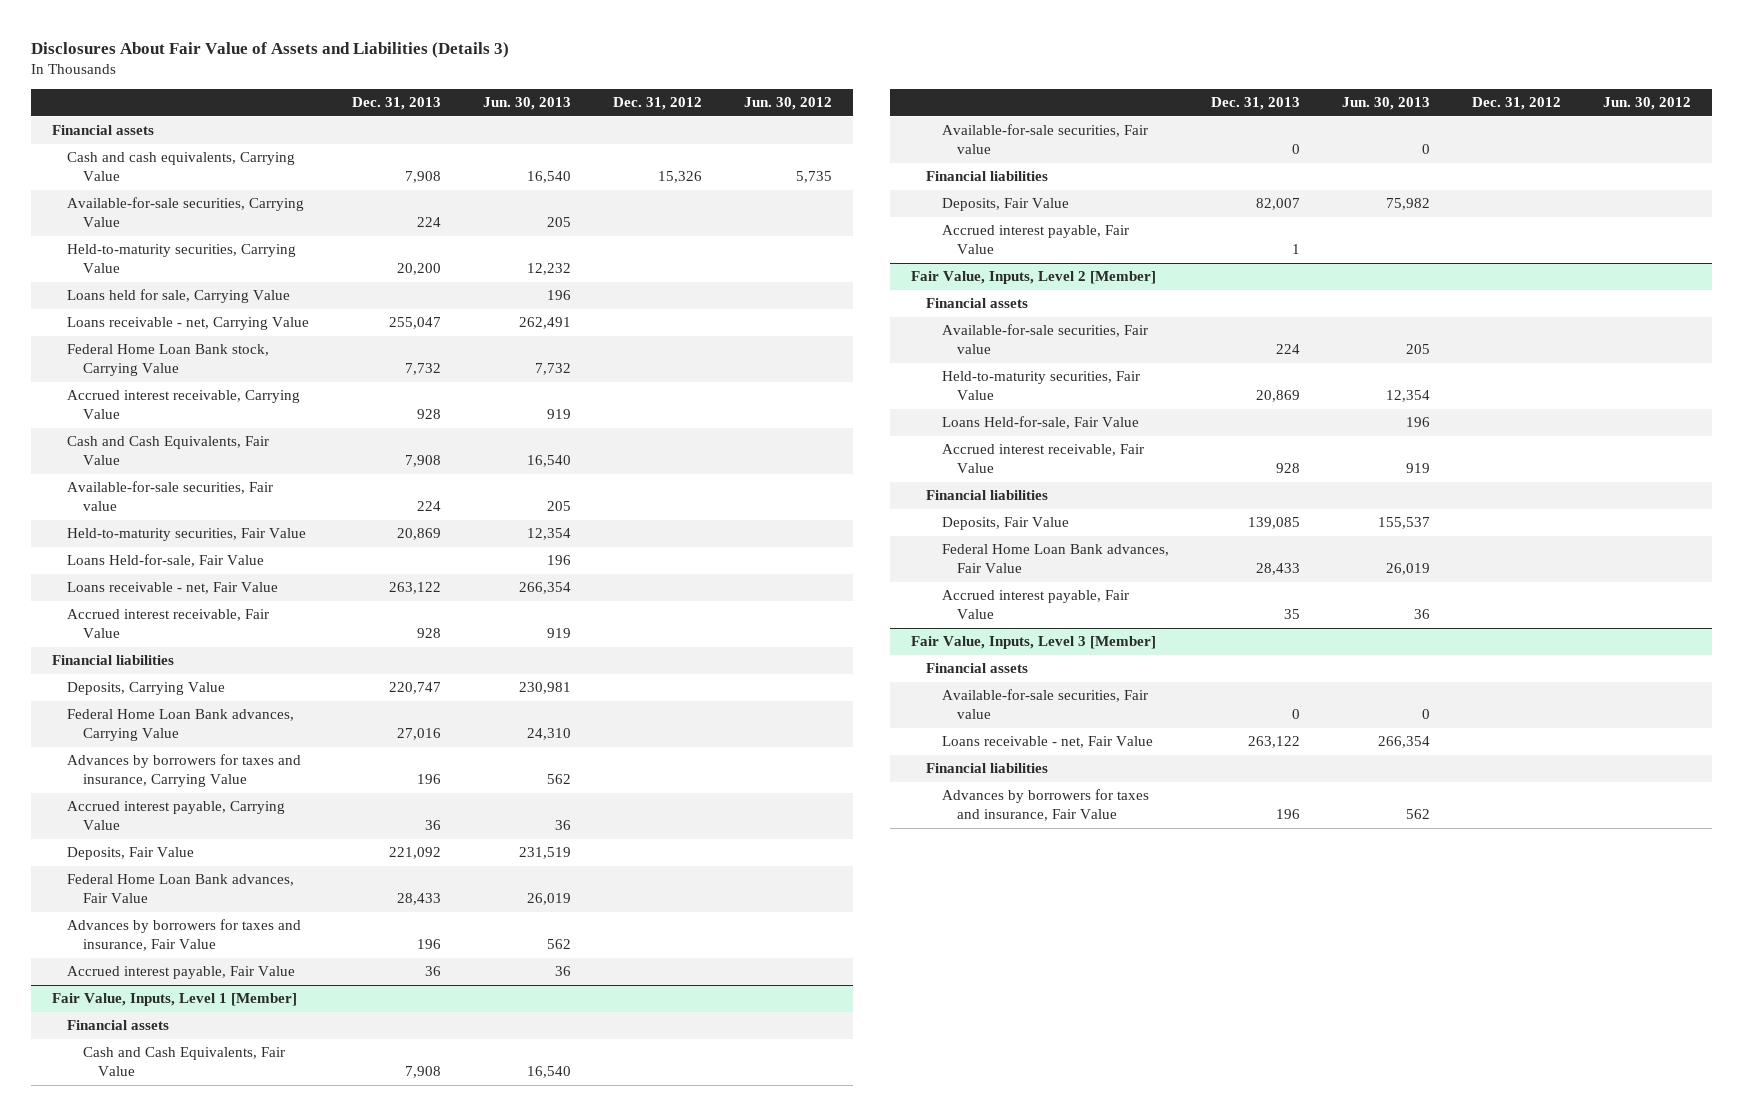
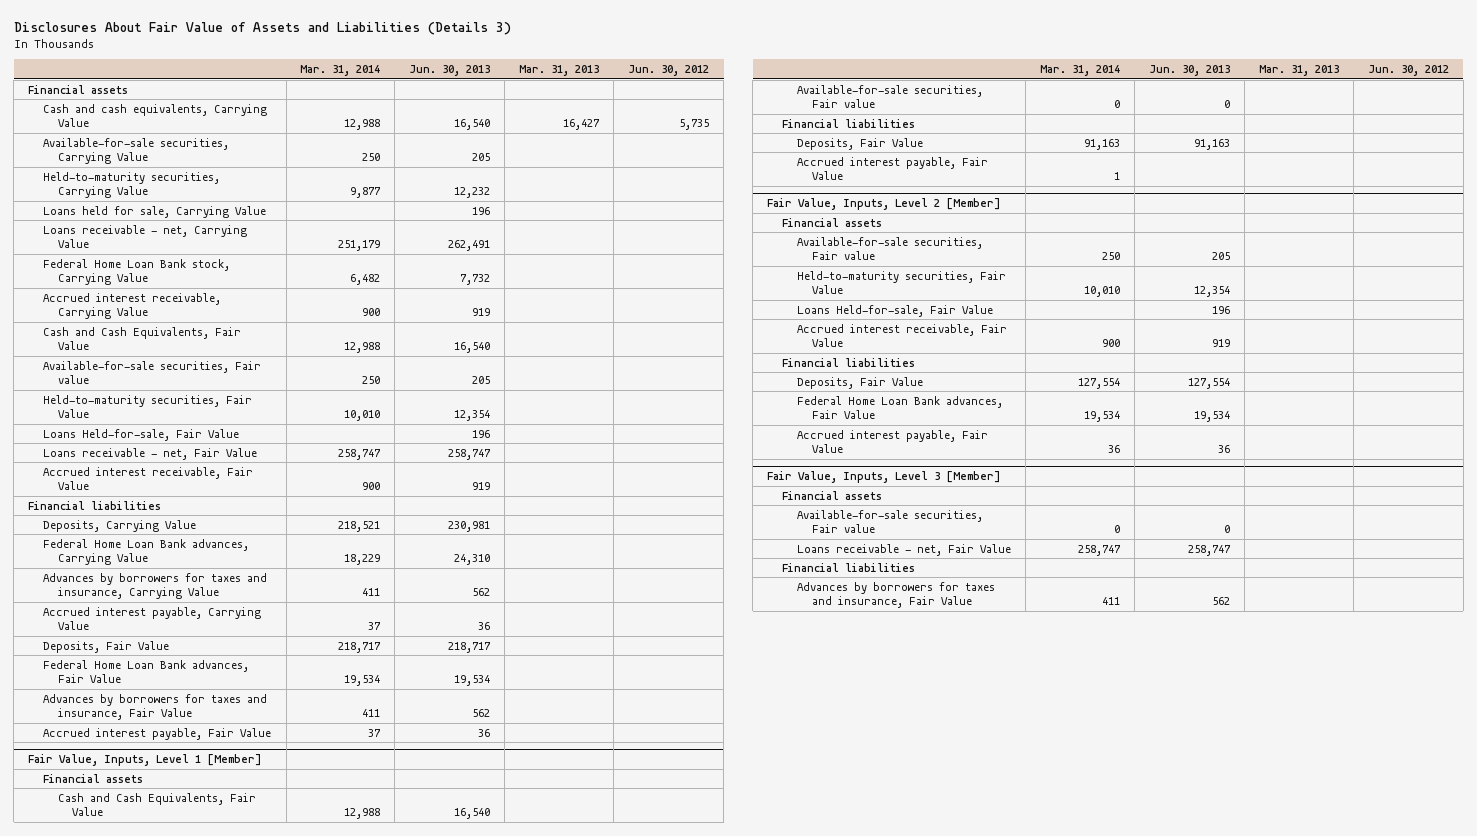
- | Dec. 31, 2013 | Jun. 30, 2013 | Dec. 31, 2012 | Jun. 30, 2012
+ | Mar. 31, 2014 | Jun. 30, 2013 | Mar. 31, 2013 | Jun. 30, 2012
- Loans receivable - net, Fair Value | 263,122 | 266,354 | |
+ Loans receivable - net, Fair Value | 258,747 | 258,747 | |
- Deposits, Fair Value | 221,092 | 231,519 | |
- Federal Home Loan Bank advances, Fair Value | 28,433 | 26,019 | |
+ Deposits, Fair Value | 218,717 | 218,717 | |
+ Federal Home Loan Bank advances, Fair Value | 19,534 | 19,534 | |
@ Fair Value, Inputs, Level 1 [Member]
- Deposits, Fair Value | 82,007 | 75,982 | |
+ Deposits, Fair Value | 91,163 | 91,163 | |
@ Fair Value, Inputs, Level 2 [Member]
- Deposits, Fair Value | 139,085 | 155,537 | |
- Federal Home Loan Bank advances, Fair Value | 28,433 | 26,019 | |
+ Deposits, Fair Value | 127,554 | 127,554 | |
+ Federal Home Loan Bank advances, Fair Value | 19,534 | 19,534 | |
@ Fair Value, Inputs, Level 3 [Member]
- Loans receivable - net, Fair Value | 263,122 | 266,354 | |
+ Loans receivable - net, Fair Value | 258,747 | 258,747 | |

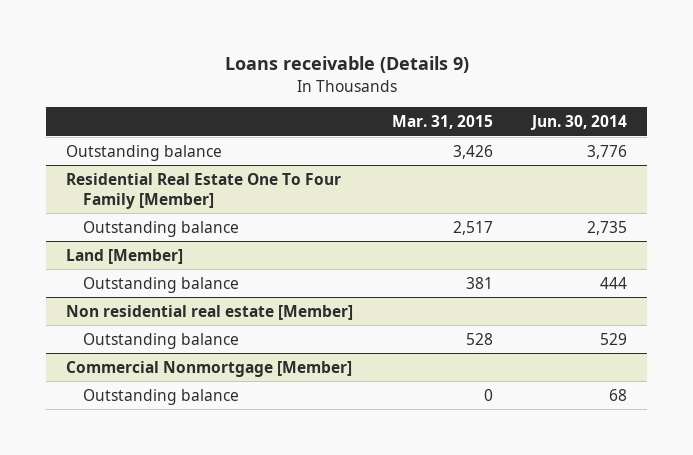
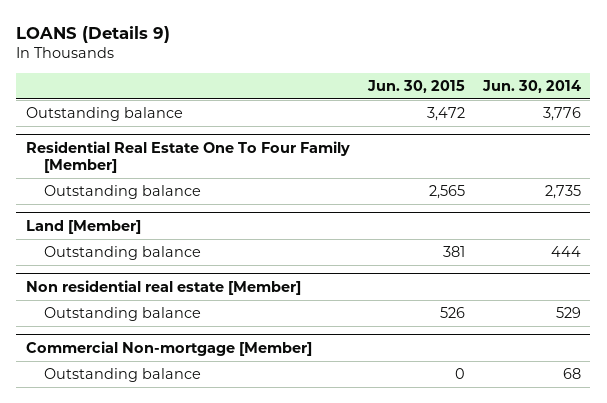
- Loans receivable (Details 9)
+ LOANS (Details 9)
- | Mar. 31, 2015 | Jun. 30, 2014
+ | Jun. 30, 2015 | Jun. 30, 2014
- Commercial Nonmortgage [Member]
+ Commercial Non-mortgage [Member]

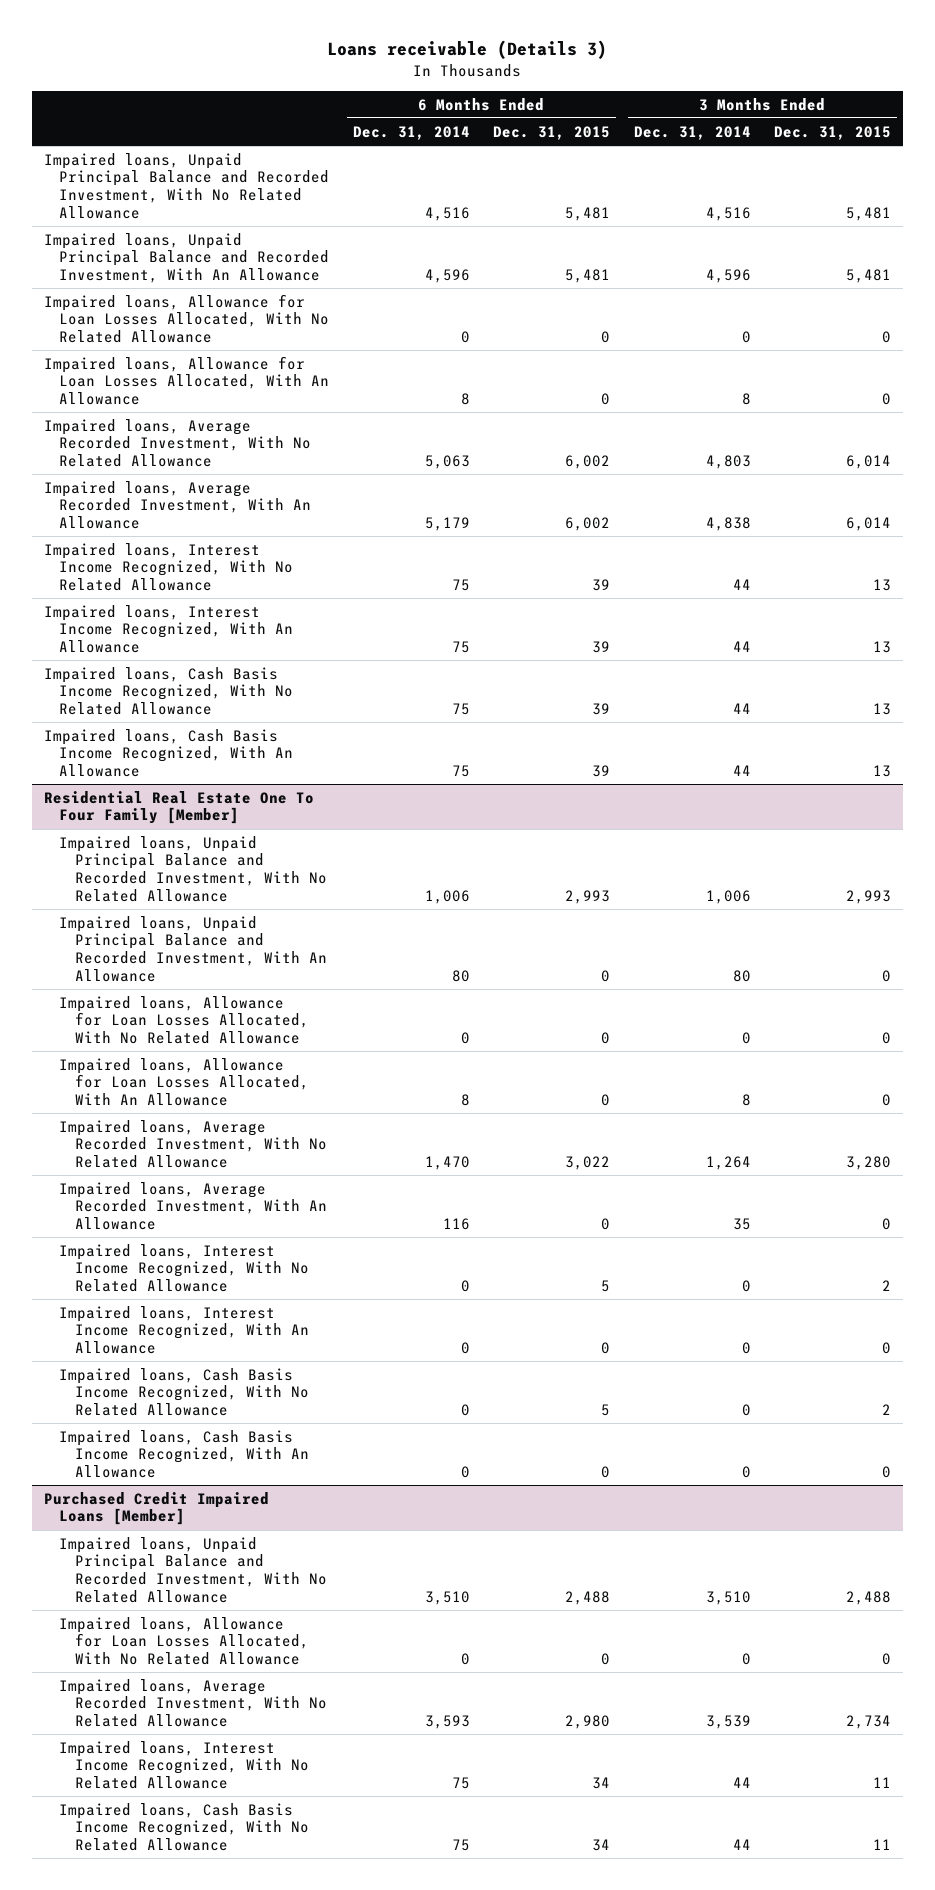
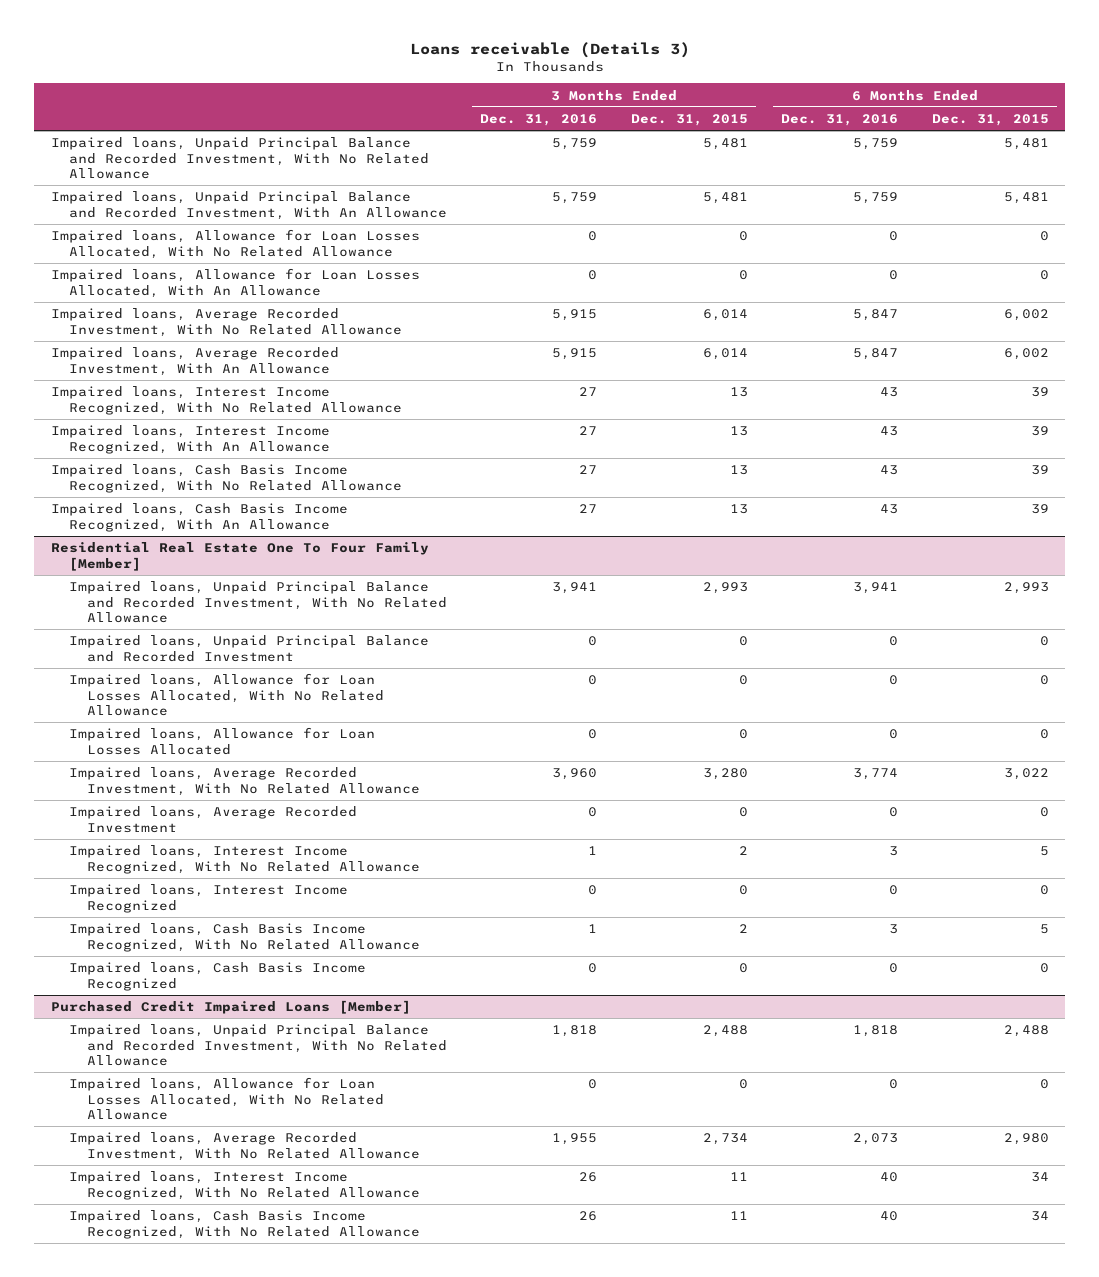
- | 6 Months Ended Dec. 31, 2014 | 6 Months Ended Dec. 31, 2015 | 3 Months Ended Dec. 31, 2014 | 3 Months Ended Dec. 31, 2015
+ | 3 Months Ended Dec. 31, 2016 | 3 Months Ended Dec. 31, 2015 | 6 Months Ended Dec. 31, 2016 | 6 Months Ended Dec. 31, 2015
@ Residential Real Estate One To Four Family [Member]
- Impaired loans, Unpaid Principal Balance and Recorded Investment, With An Allowance | 80 | 0 | 80 | 0
+ Impaired loans, Unpaid Principal Balance and Recorded Investment | 0 | 0 | 0 | 0
- Impaired loans, Allowance for Loan Losses Allocated, With An Allowance | 8 | 0 | 8 | 0
+ Impaired loans, Allowance for Loan Losses Allocated | 0 | 0 | 0 | 0
- Impaired loans, Average Recorded Investment, With An Allowance | 116 | 0 | 35 | 0
+ Impaired loans, Average Recorded Investment | 0 | 0 | 0 | 0
- Impaired loans, Interest Income Recognized, With An Allowance | 0 | 0 | 0 | 0
+ Impaired loans, Interest Income Recognized | 0 | 0 | 0 | 0
- Impaired loans, Cash Basis Income Recognized, With An Allowance | 0 | 0 | 0 | 0
+ Impaired loans, Cash Basis Income Recognized | 0 | 0 | 0 | 0

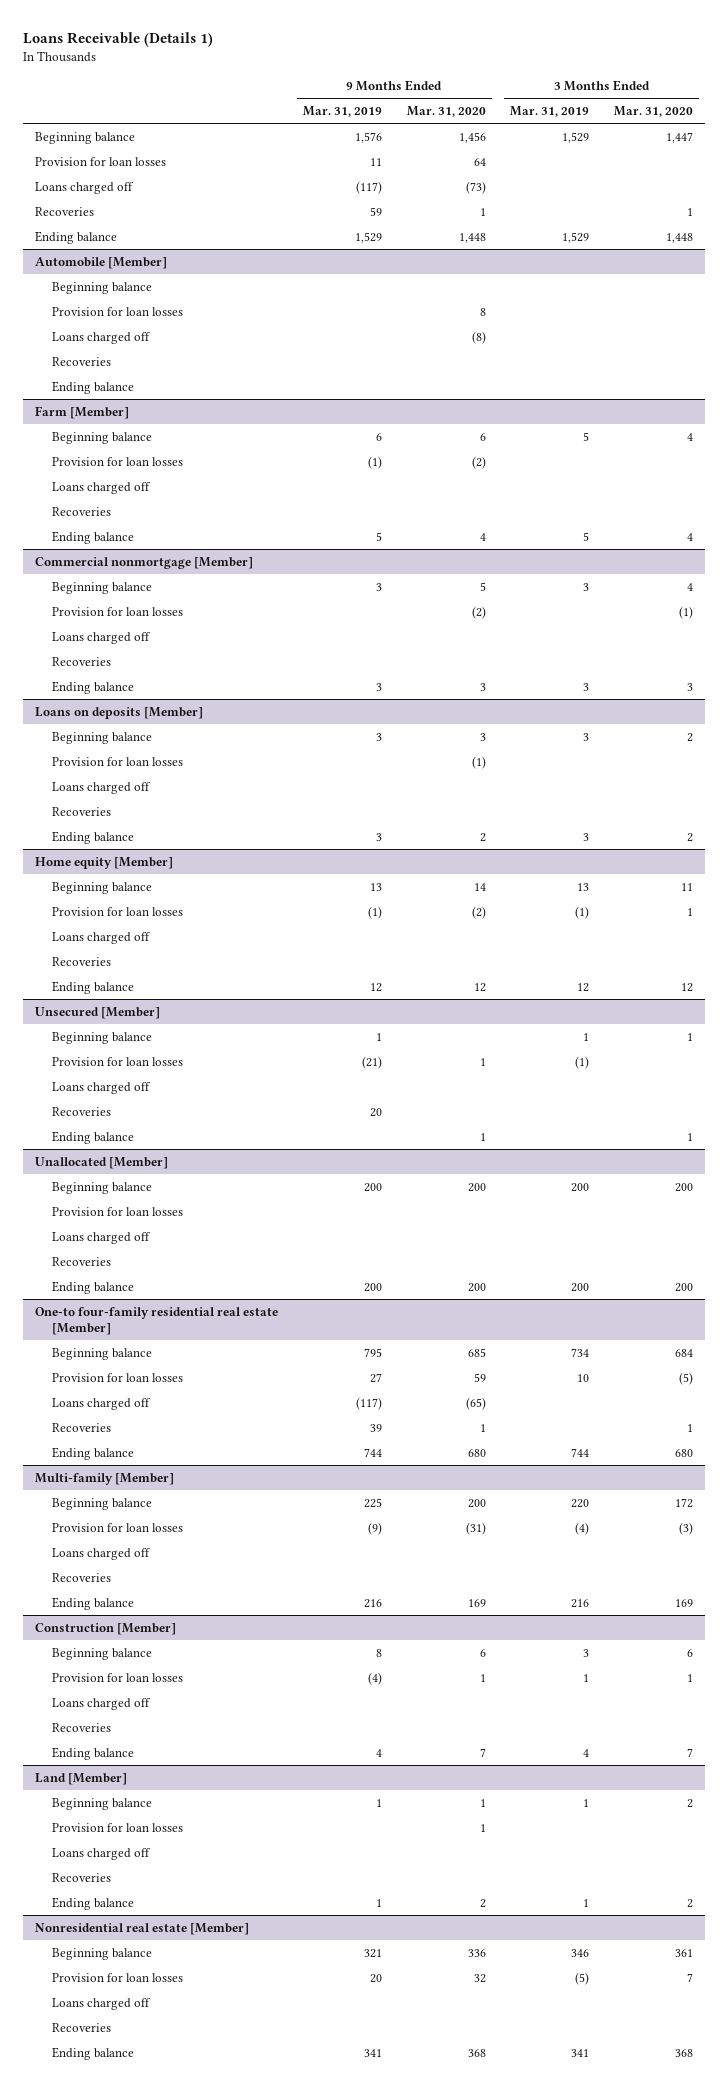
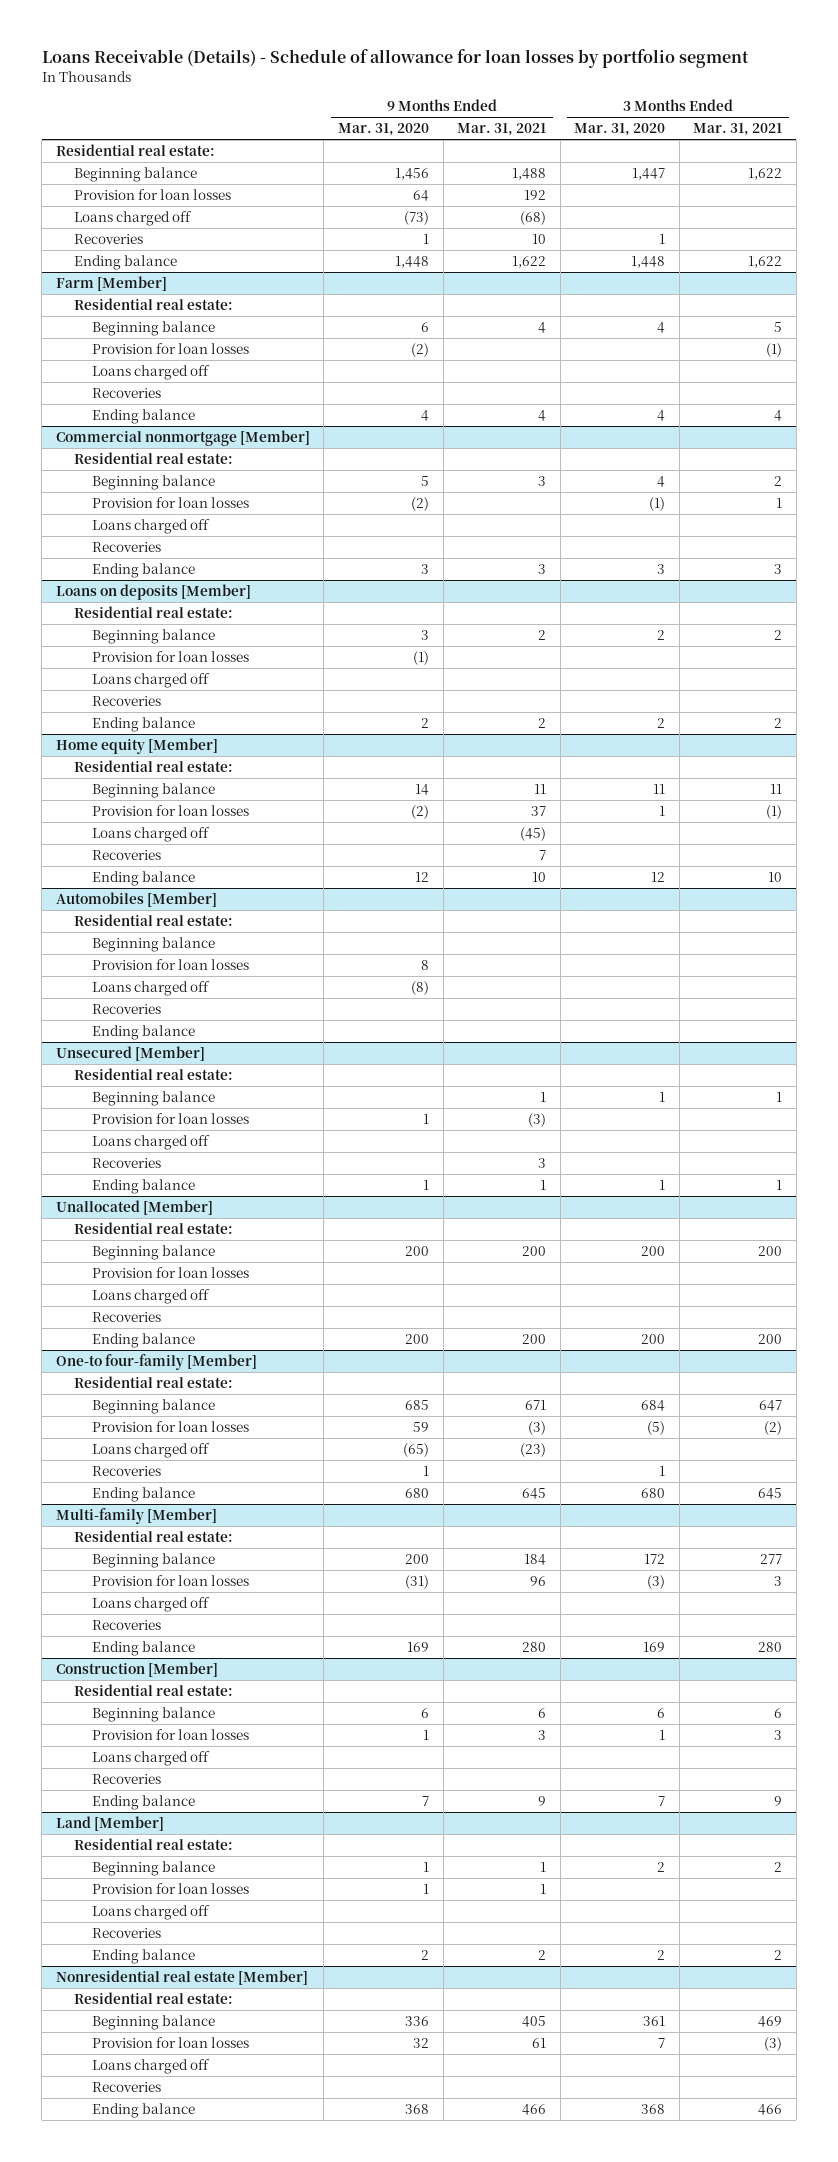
- Loans Receivable (Details 1)
+ Loans Receivable (Details) - Schedule of allowance for loan losses by portfolio segment
- | 9 Months Ended Mar. 31, 2019 | 9 Months Ended Mar. 31, 2020 | 3 Months Ended Mar. 31, 2019 | 3 Months Ended Mar. 31, 2020
+ | 9 Months Ended Mar. 31, 2020 | 9 Months Ended Mar. 31, 2021 | 3 Months Ended Mar. 31, 2020 | 3 Months Ended Mar. 31, 2021
+ Residential real estate:
- Automobile [Member]
- Beginning balance
- Provision for loan losses | | 8 | |
- Loans charged off | | (8) | |
- Recoveries
- Ending balance
@ Farm [Member]
+ Residential real estate:
@ Commercial nonmortgage [Member]
+ Residential real estate:
@ Loans on deposits [Member]
+ Residential real estate:
@ Home equity [Member]
+ Residential real estate:
+ Automobiles [Member]
+ Residential real estate:
+ Beginning balance
+ Provision for loan losses | 8 | | |
+ Loans charged off | (8) | | |
+ Recoveries
+ Ending balance
@ Unsecured [Member]
+ Residential real estate:
@ Unallocated [Member]
+ Residential real estate:
- One-to four-family residential real estate [Member]
+ One-to four-family [Member]
+ Residential real estate:
@ Multi-family [Member]
+ Residential real estate:
@ Construction [Member]
+ Residential real estate:
@ Land [Member]
+ Residential real estate:
@ Nonresidential real estate [Member]
+ Residential real estate:

